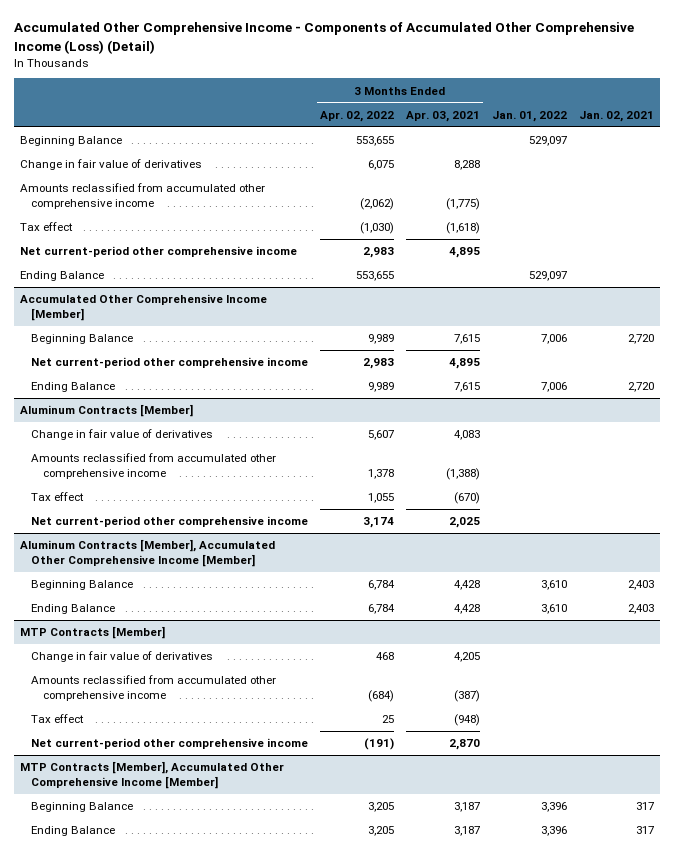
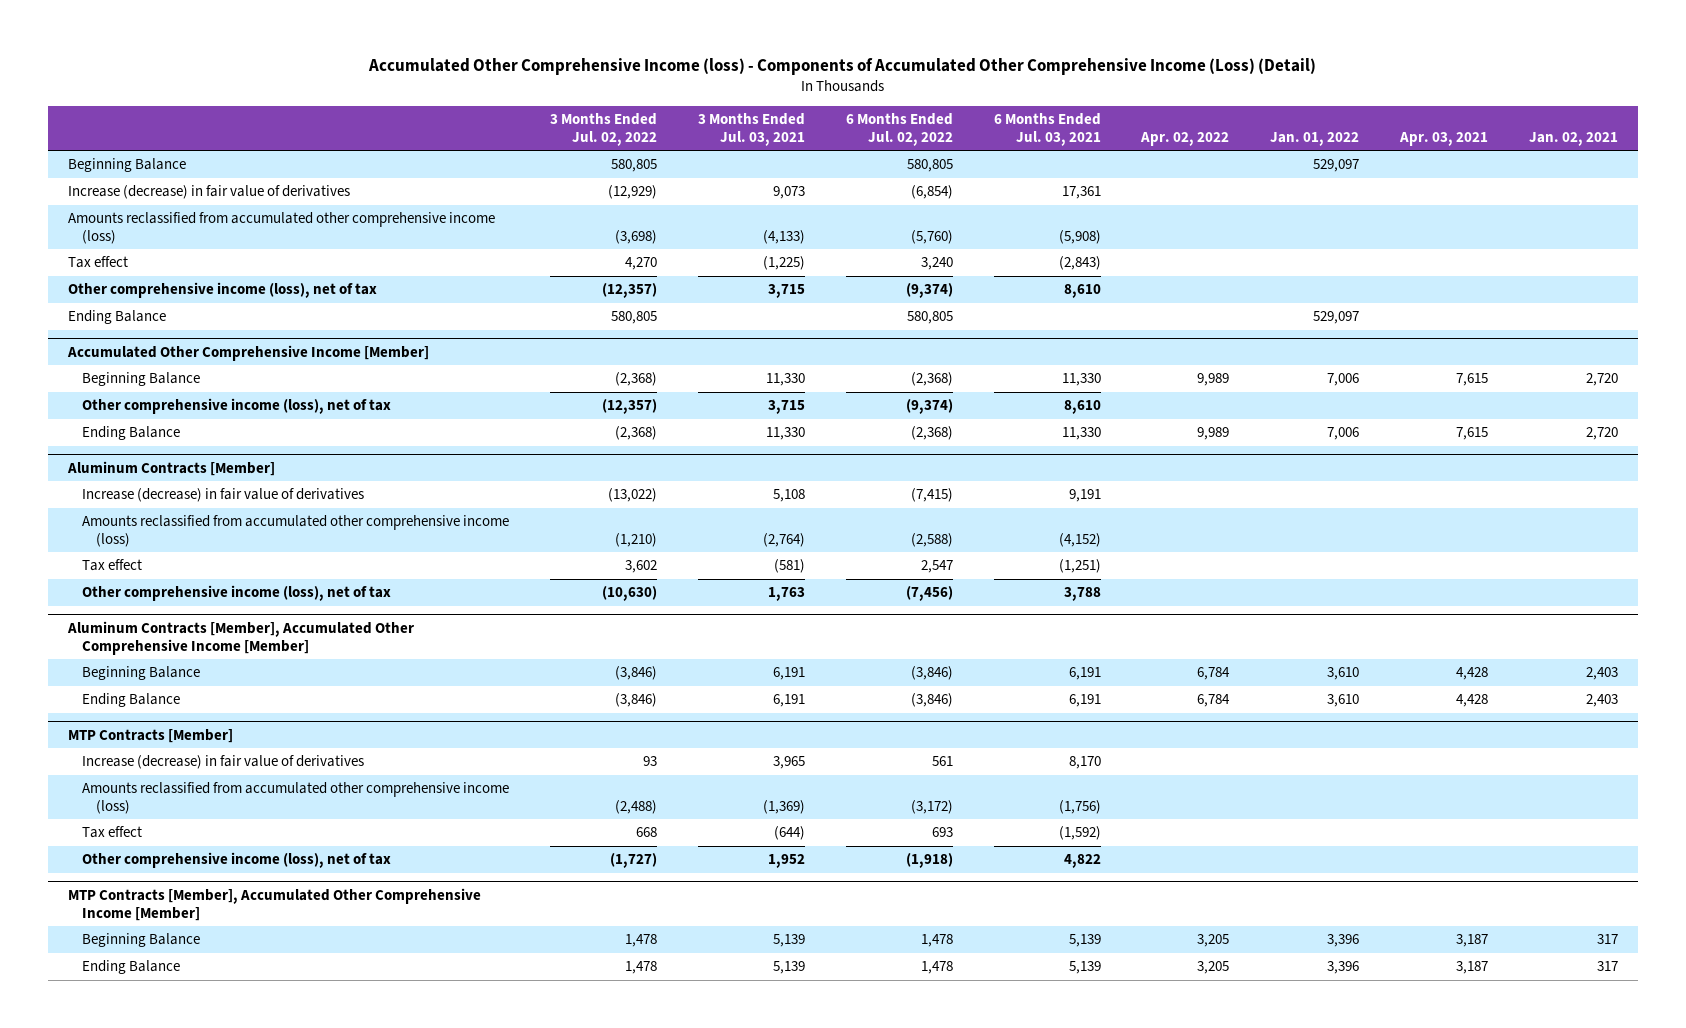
- Accumulated Other Comprehensive Income - Components of Accumulated Other Comprehensive Income (Loss) (Detail)
+ Accumulated Other Comprehensive Income (loss) - Components of Accumulated Other Comprehensive Income (Loss) (Detail)
- | 3 Months Ended Apr. 02, 2022 | 3 Months Ended Apr. 03, 2021 | Jan. 01, 2022 | Jan. 02, 2021
+ | 3 Months Ended Jul. 02, 2022 | 3 Months Ended Jul. 03, 2021 | 6 Months Ended Jul. 02, 2022 | 6 Months Ended Jul. 03, 2021 | Apr. 02, 2022 | Jan. 01, 2022 | Apr. 03, 2021 | Jan. 02, 2021
- Change in fair value of derivatives | 6,075 | 8,288 | |
- Amounts reclassified from accumulated other comprehensive income | (2,062) | (1,775) | |
+ Increase (decrease) in fair value of derivatives | (12,929) | 9,073 | (6,854) | 17,361 | | | |
+ Amounts reclassified from accumulated other comprehensive income (loss) | (3,698) | (4,133) | (5,760) | (5,908) | | | |
- Net current-period other comprehensive income | 2,983 | 4,895 | |
+ Other comprehensive income (loss), net of tax | (12,357) | 3,715 | (9,374) | 8,610 | | | |
@ Accumulated Other Comprehensive Income [Member]
- Net current-period other comprehensive income | 2,983 | 4,895 | |
+ Other comprehensive income (loss), net of tax | (12,357) | 3,715 | (9,374) | 8,610 | | | |
@ Aluminum Contracts [Member]
- Change in fair value of derivatives | 5,607 | 4,083 | |
- Amounts reclassified from accumulated other comprehensive income | 1,378 | (1,388) | |
+ Increase (decrease) in fair value of derivatives | (13,022) | 5,108 | (7,415) | 9,191 | | | |
+ Amounts reclassified from accumulated other comprehensive income (loss) | (1,210) | (2,764) | (2,588) | (4,152) | | | |
- Net current-period other comprehensive income | 3,174 | 2,025 | |
+ Other comprehensive income (loss), net of tax | (10,630) | 1,763 | (7,456) | 3,788 | | | |
@ MTP Contracts [Member]
- Change in fair value of derivatives | 468 | 4,205 | |
- Amounts reclassified from accumulated other comprehensive income | (684) | (387) | |
+ Increase (decrease) in fair value of derivatives | 93 | 3,965 | 561 | 8,170 | | | |
+ Amounts reclassified from accumulated other comprehensive income (loss) | (2,488) | (1,369) | (3,172) | (1,756) | | | |
- Net current-period other comprehensive income | (191) | 2,870 | |
+ Other comprehensive income (loss), net of tax | (1,727) | 1,952 | (1,918) | 4,822 | | | |

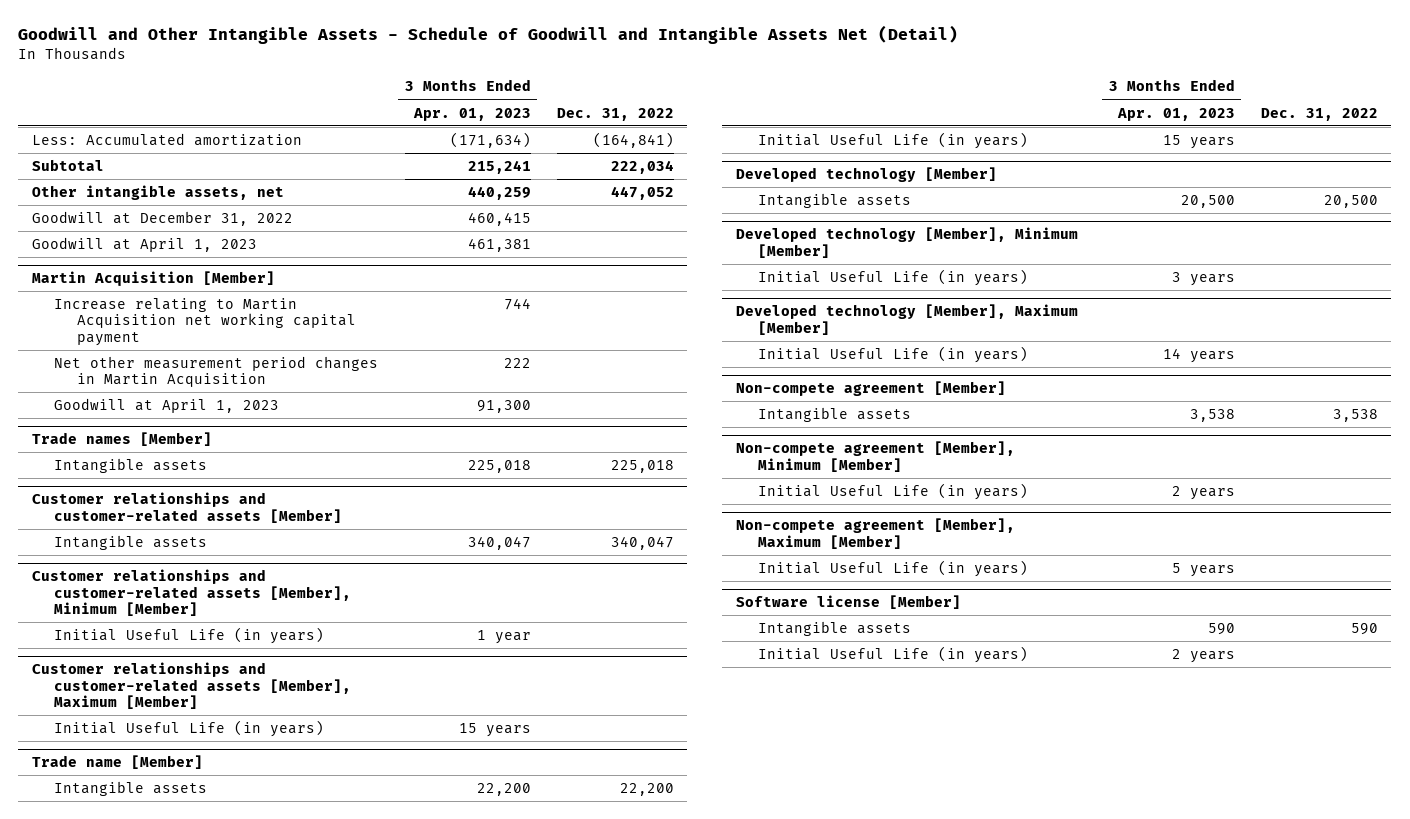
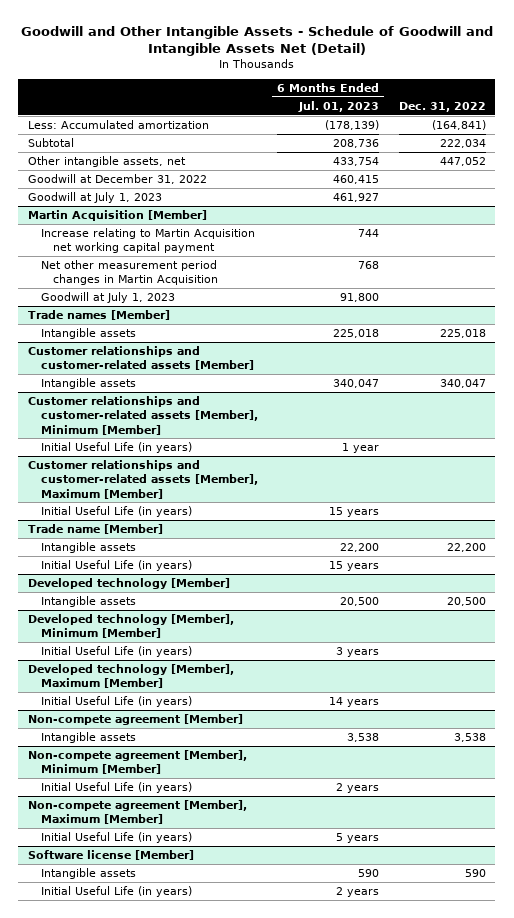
- | 3 Months Ended Apr. 01, 2023 | Dec. 31, 2022
+ | 6 Months Ended Jul. 01, 2023 | Dec. 31, 2022
- Goodwill at April 1, 2023 | 461,381 |
+ Goodwill at July 1, 2023 | 461,927 |
@ Martin Acquisition [Member]
- Goodwill at April 1, 2023 | 91,300 |
+ Goodwill at July 1, 2023 | 91,800 |

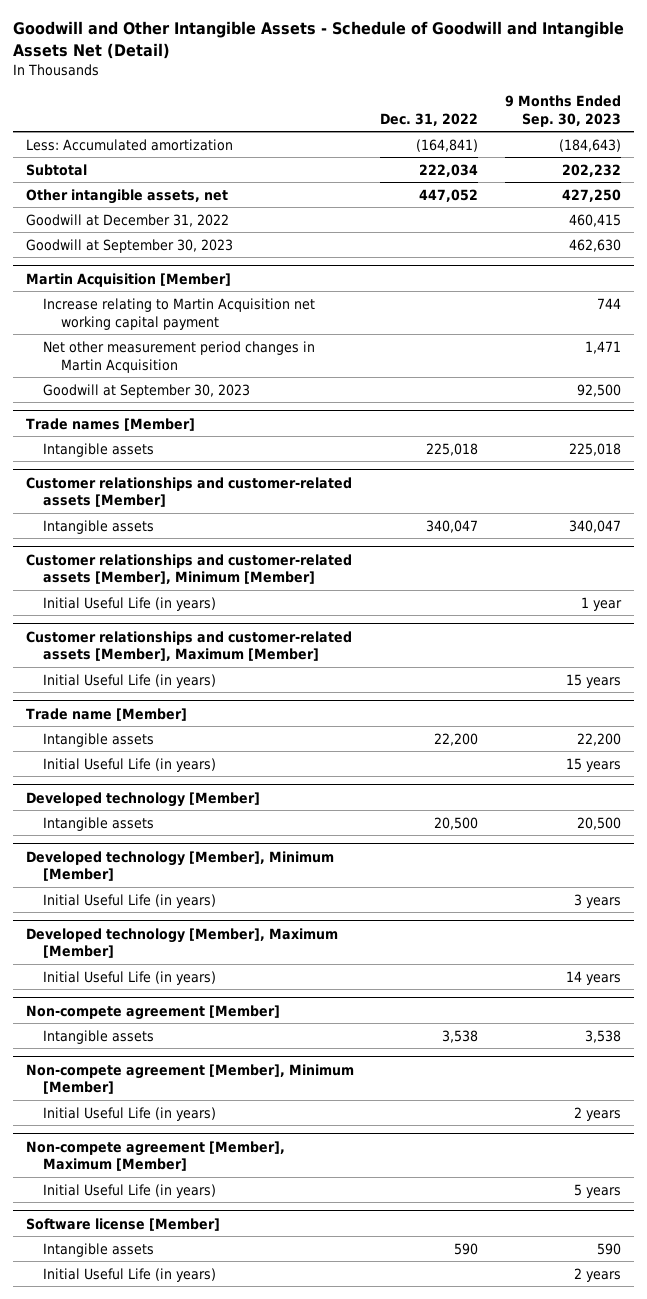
- | 6 Months Ended Jul. 01, 2023 | Dec. 31, 2022
+ | Dec. 31, 2022 | 9 Months Ended Sep. 30, 2023
- Goodwill at July 1, 2023 | 461,927 |
+ Goodwill at September 30, 2023 | | 462,630
@ Martin Acquisition [Member]
- Goodwill at July 1, 2023 | 91,800 |
+ Goodwill at September 30, 2023 | | 92,500

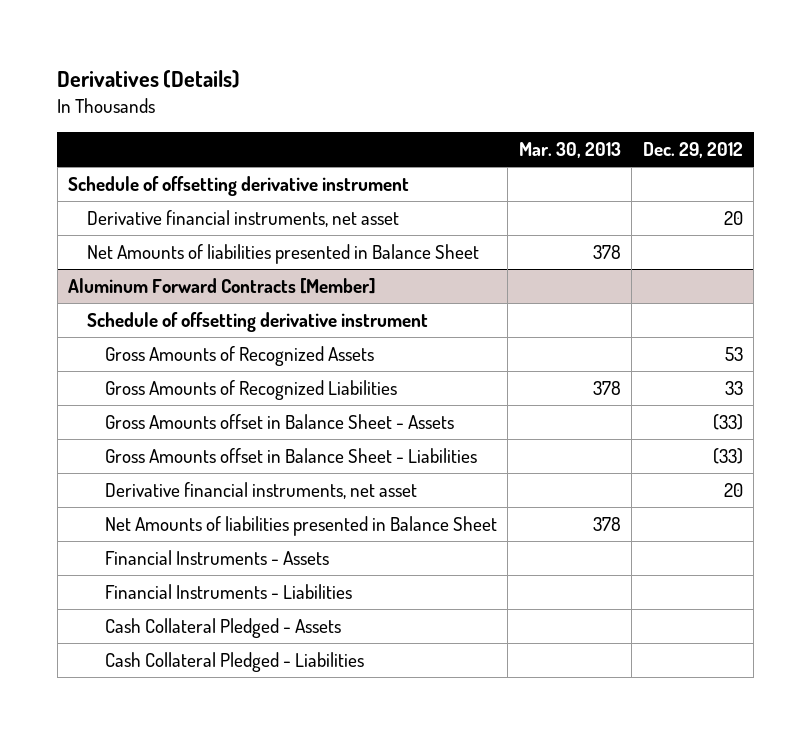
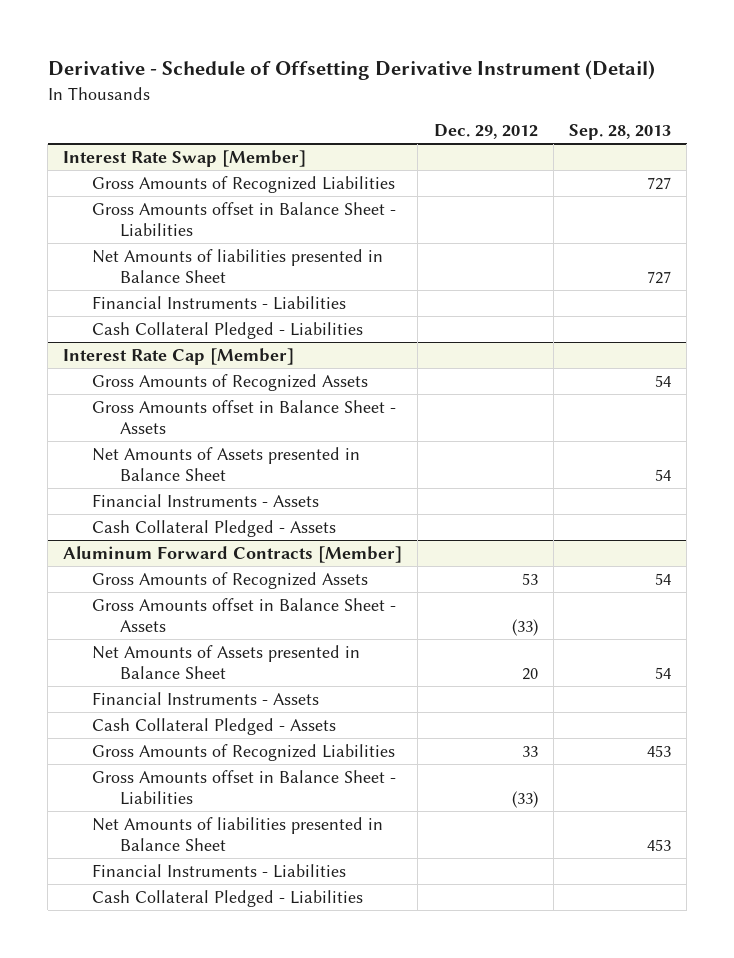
- Derivatives (Details)
+ Derivative - Schedule of Offsetting Derivative Instrument (Detail)
- | Mar. 30, 2013 | Dec. 29, 2012
+ | Dec. 29, 2012 | Sep. 28, 2013
- Schedule of offsetting derivative instrument
- Derivative financial instruments, net asset | | 20
- Net Amounts of liabilities presented in Balance Sheet | 378 |
+ Interest Rate Swap [Member]
+ Gross Amounts of Recognized Liabilities | | 727
+ Gross Amounts offset in Balance Sheet - Liabilities
+ Net Amounts of liabilities presented in Balance Sheet | | 727
+ Financial Instruments - Liabilities
+ Cash Collateral Pledged - Liabilities
+ Interest Rate Cap [Member]
+ Gross Amounts of Recognized Assets | | 54
+ Gross Amounts offset in Balance Sheet - Assets
+ Net Amounts of Assets presented in Balance Sheet | | 54
+ Financial Instruments - Assets
+ Cash Collateral Pledged - Assets
@ Aluminum Forward Contracts [Member]
- Schedule of offsetting derivative instrument
+ Net Amounts of Assets presented in Balance Sheet | 20 | 54
moved up: Financial Instruments - Assets
moved up: Cash Collateral Pledged - Assets
moved down: Gross Amounts of Recognized Liabilities | 33 | 453
- Derivative financial instruments, net asset | | 20

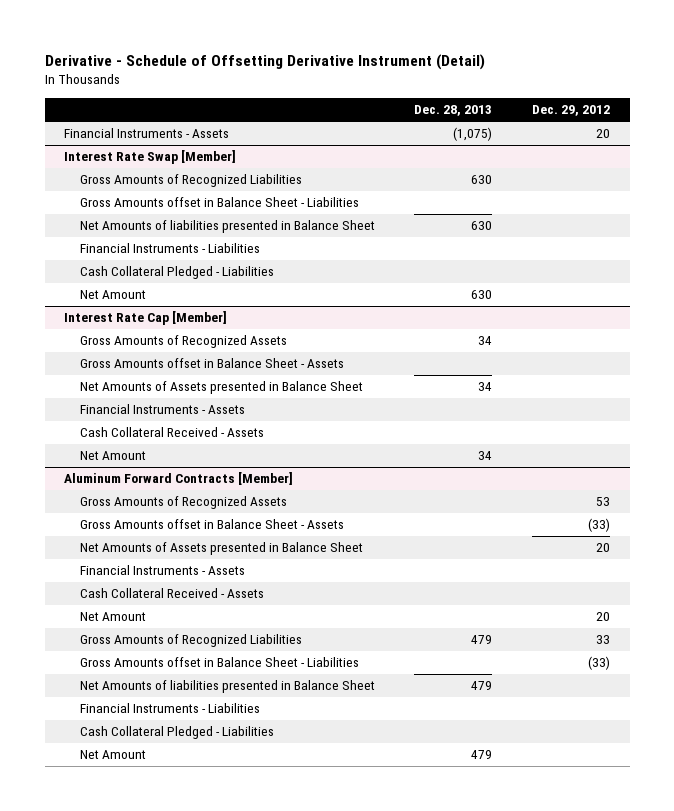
- | Dec. 29, 2012 | Sep. 28, 2013
+ | Dec. 28, 2013 | Dec. 29, 2012
+ Financial Instruments - Assets | (1,075) | 20
@ Interest Rate Swap [Member]
+ Net Amount | 630 |
@ Interest Rate Cap [Member]
- Cash Collateral Pledged - Assets
+ Cash Collateral Received - Assets
+ Net Amount | 34 |
@ Aluminum Forward Contracts [Member]
- Cash Collateral Pledged - Assets
+ Cash Collateral Received - Assets
+ Net Amount | | 20
+ Net Amount | 479 |

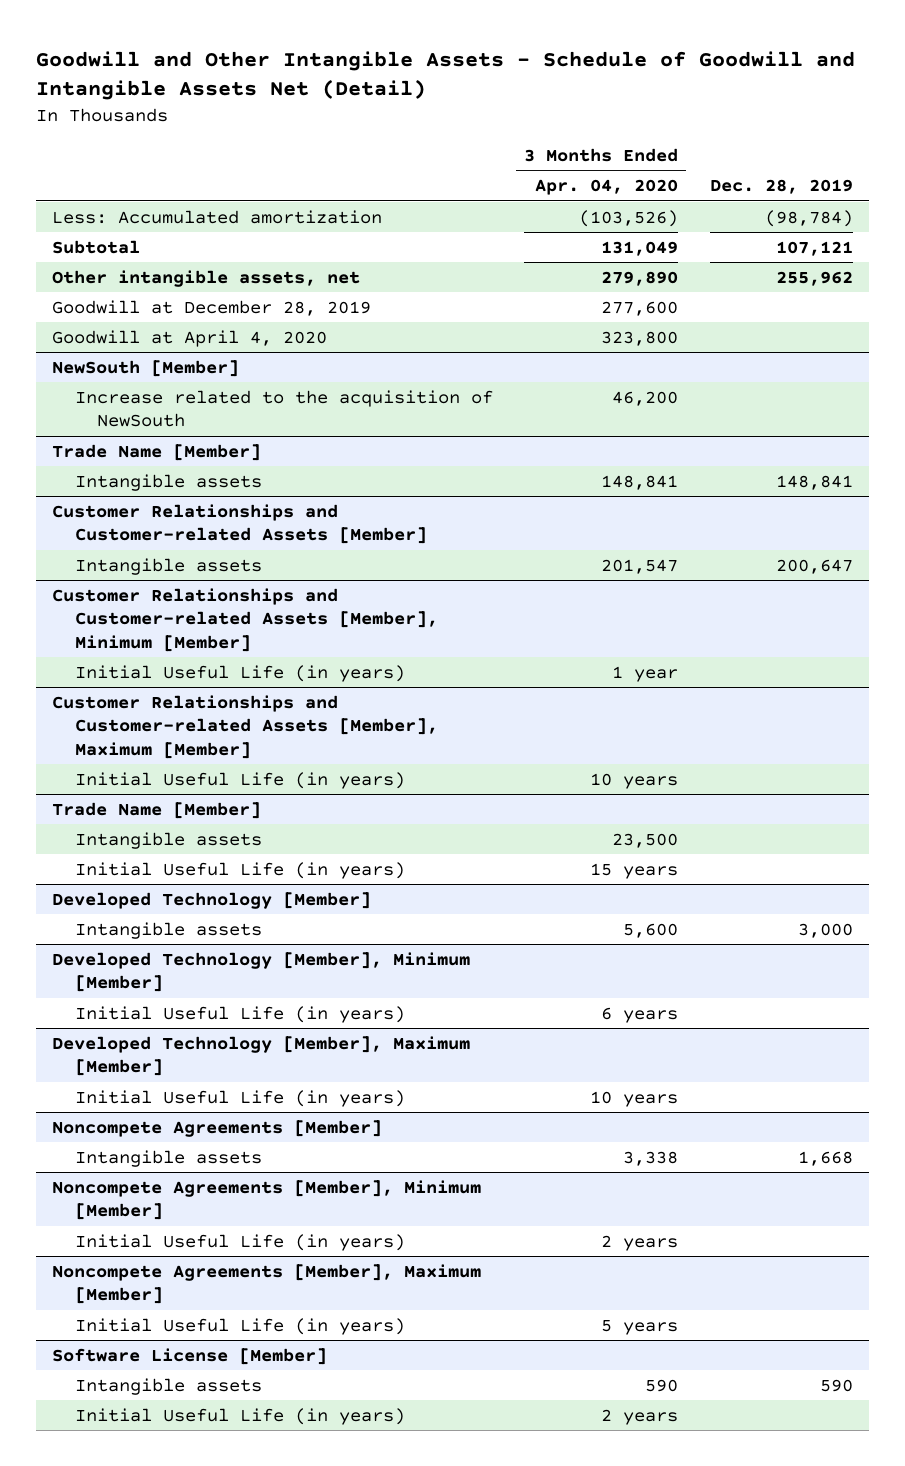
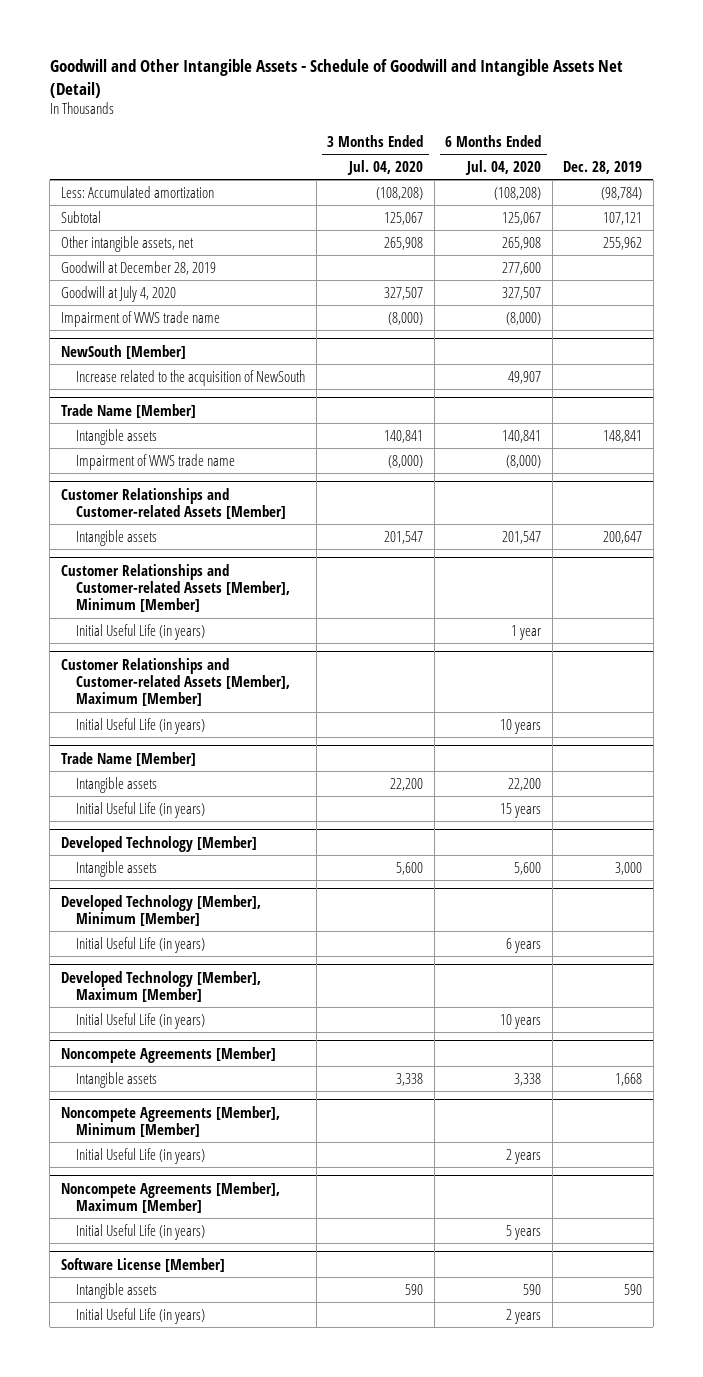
- | 3 Months Ended Apr. 04, 2020 | Dec. 28, 2019
+ | 3 Months Ended Jul. 04, 2020 | 6 Months Ended Jul. 04, 2020 | Dec. 28, 2019
- Goodwill at April 4, 2020 | 323,800 |
+ Goodwill at July 4, 2020 | 327,507 | 327,507 |
+ Impairment of WWS trade name | (8,000) | (8,000) |
@ Trade Name [Member]
+ Impairment of WWS trade name | (8,000) | (8,000) |

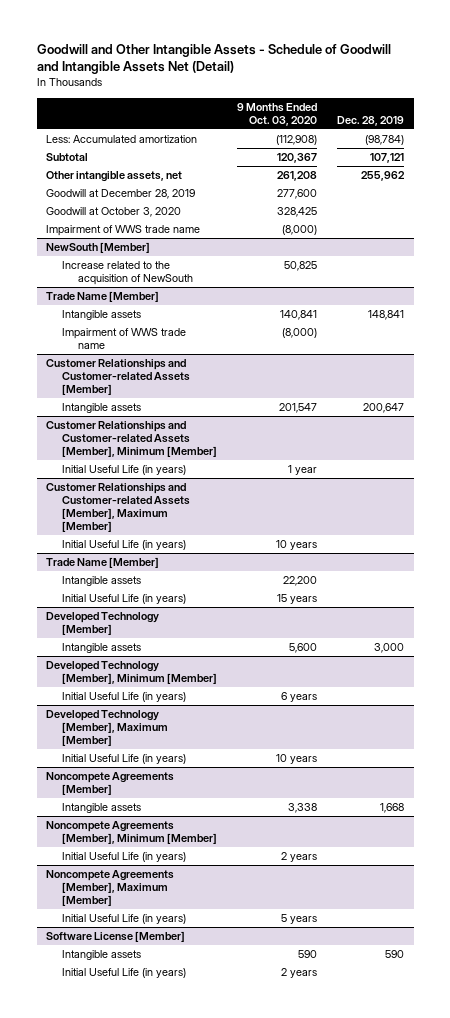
- | 3 Months Ended Jul. 04, 2020 | 6 Months Ended Jul. 04, 2020 | Dec. 28, 2019
+ | 9 Months Ended Oct. 03, 2020 | Dec. 28, 2019
- Goodwill at July 4, 2020 | 327,507 | 327,507 |
+ Goodwill at October 3, 2020 | 328,425 |

